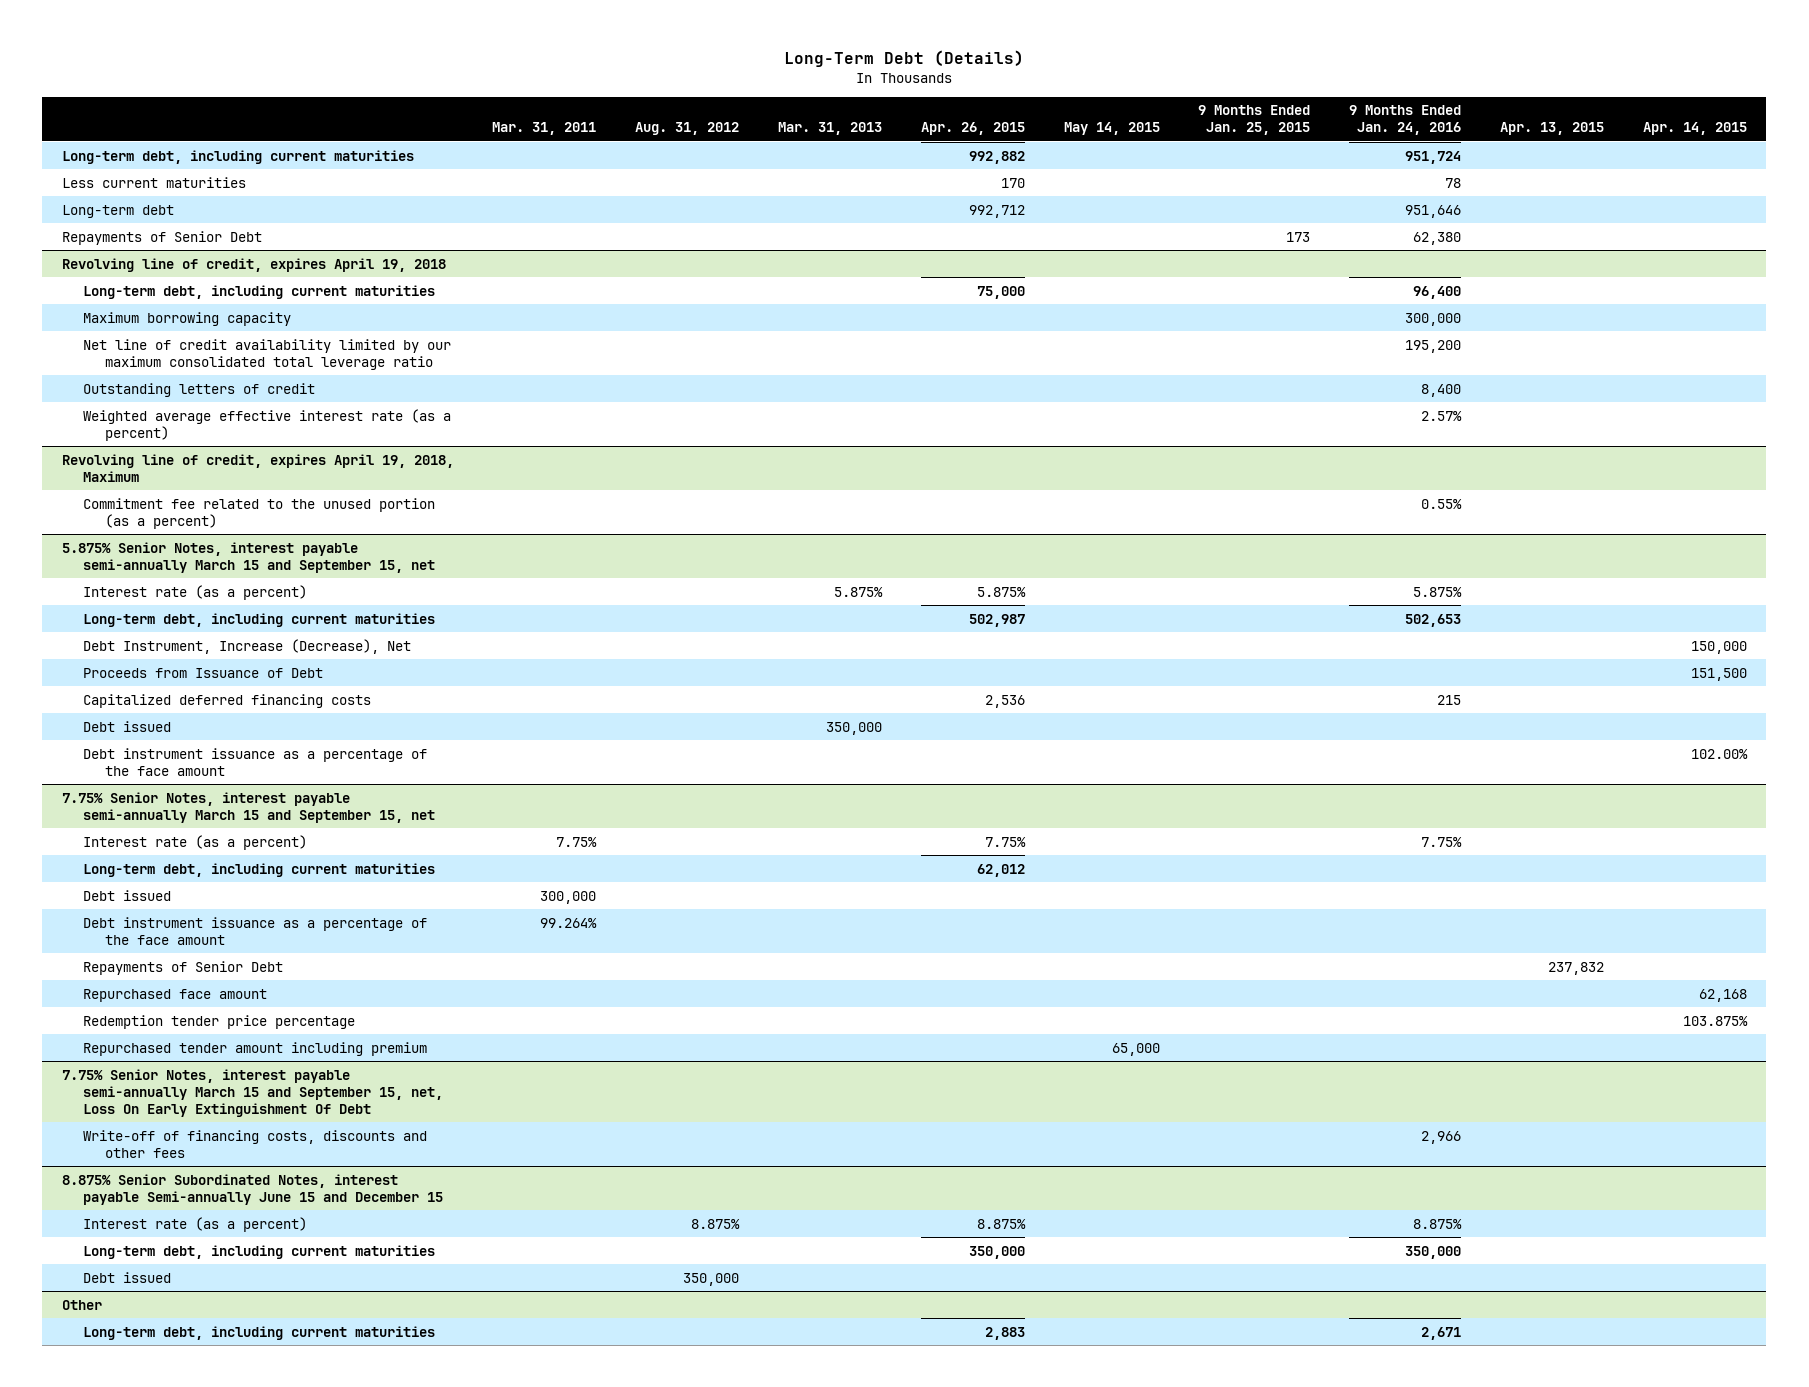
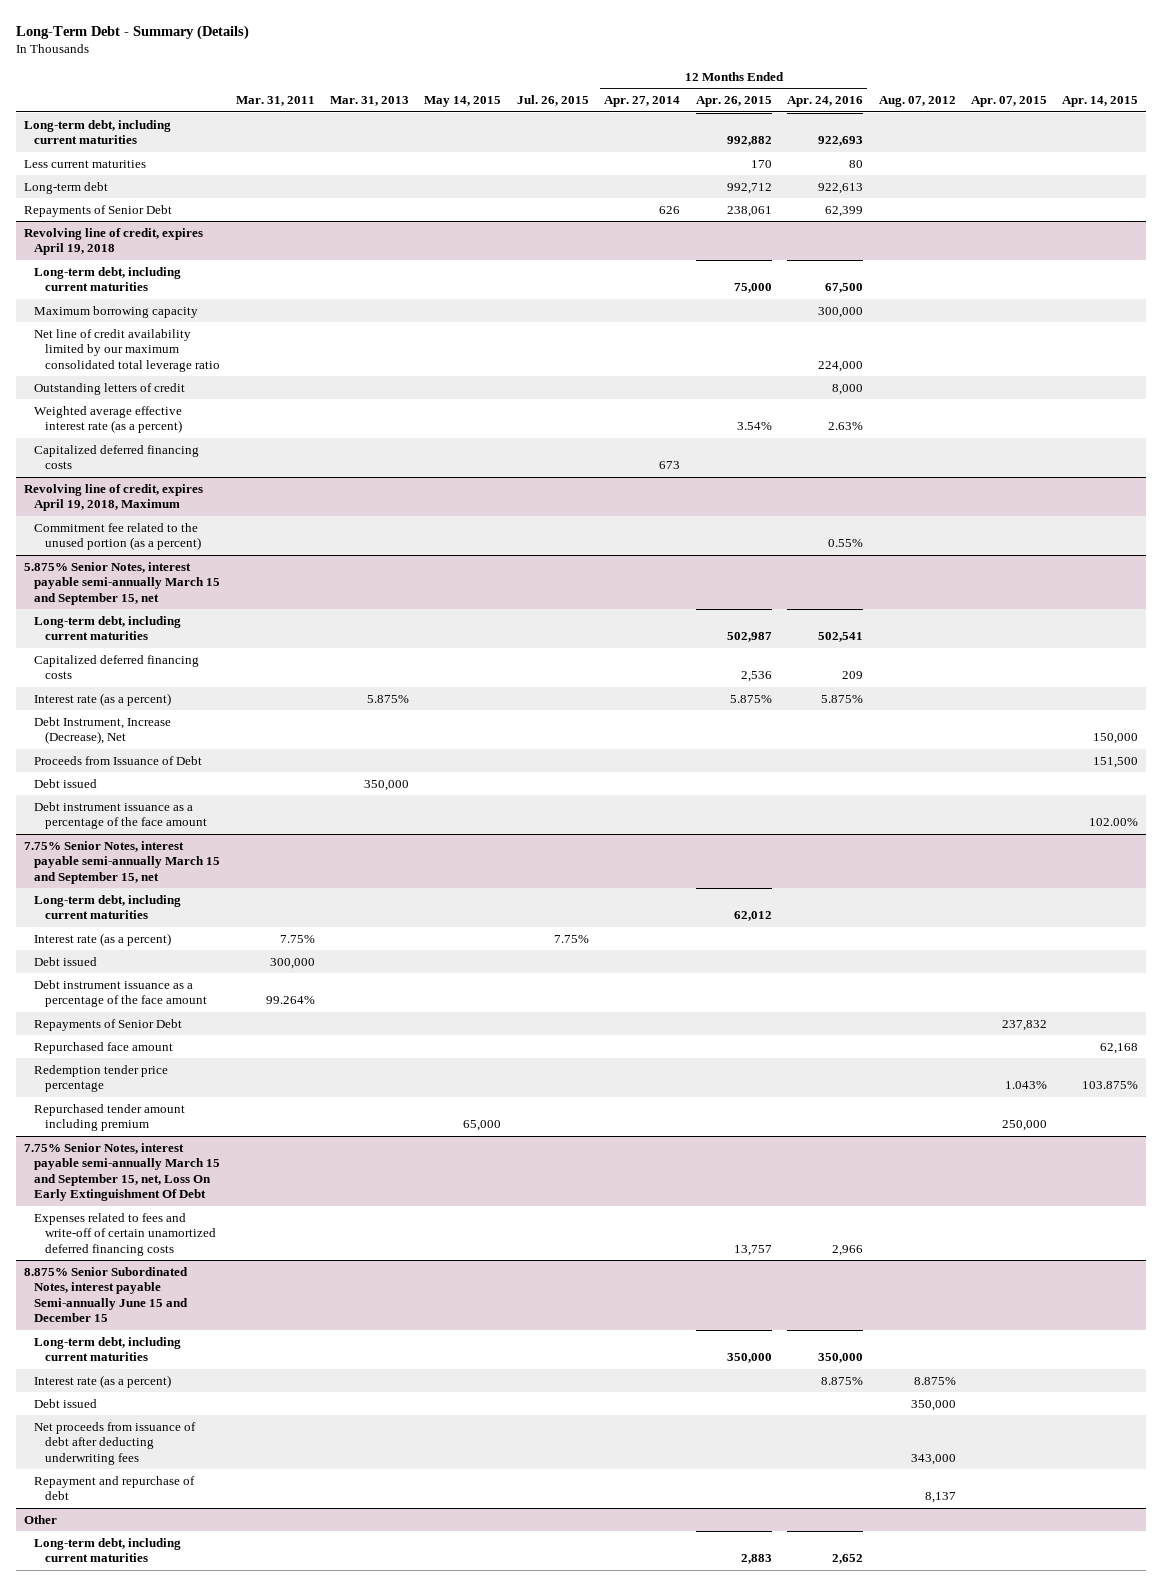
- Long-Term Debt (Details)
+ Long-Term Debt - Summary (Details)
- | Mar. 31, 2011 | Aug. 31, 2012 | Mar. 31, 2013 | Apr. 26, 2015 | May 14, 2015 | 9 Months Ended Jan. 25, 2015 | 9 Months Ended Jan. 24, 2016 | Apr. 13, 2015 | Apr. 14, 2015
+ | Mar. 31, 2011 | Mar. 31, 2013 | May 14, 2015 | Jul. 26, 2015 | 12 Months Ended Apr. 27, 2014 | 12 Months Ended Apr. 26, 2015 | 12 Months Ended Apr. 24, 2016 | Aug. 07, 2012 | Apr. 07, 2015 | Apr. 14, 2015
@ Revolving line of credit, expires April 19, 2018
+ Capitalized deferred financing costs | | | | | 673 | | | | |
@ 5.875% Senior Notes, interest payable semi-annually March 15 and September 15, net
moved up: Capitalized deferred financing costs | | | | | | 2,536 | 209 | | |
moved down: Interest rate (as a percent) | | 5.875% | | | | 5.875% | 5.875% | | |
@ 7.75% Senior Notes, interest payable semi-annually March 15 and September 15, net
moved down: Interest rate (as a percent) | 7.75% | | | 7.75% | | | | | |
@ 7.75% Senior Notes, interest payable semi-annually March 15 and September 15, net, Loss On Early Extinguishment Of Debt
- Write-off of financing costs, discounts and other fees | | | | | | | 2,966 | |
+ Expenses related to fees and write-off of certain unamortized deferred financing costs | | | | | | 13,757 | 2,966 | | |
@ 8.875% Senior Subordinated Notes, interest payable Semi-annually June 15 and December 15
moved down: Interest rate (as a percent) | | | | | | | 8.875% | 8.875% | |
+ Net proceeds from issuance of debt after deducting underwriting fees | | | | | | | | 343,000 | |
+ Repayment and repurchase of debt | | | | | | | | 8,137 | |

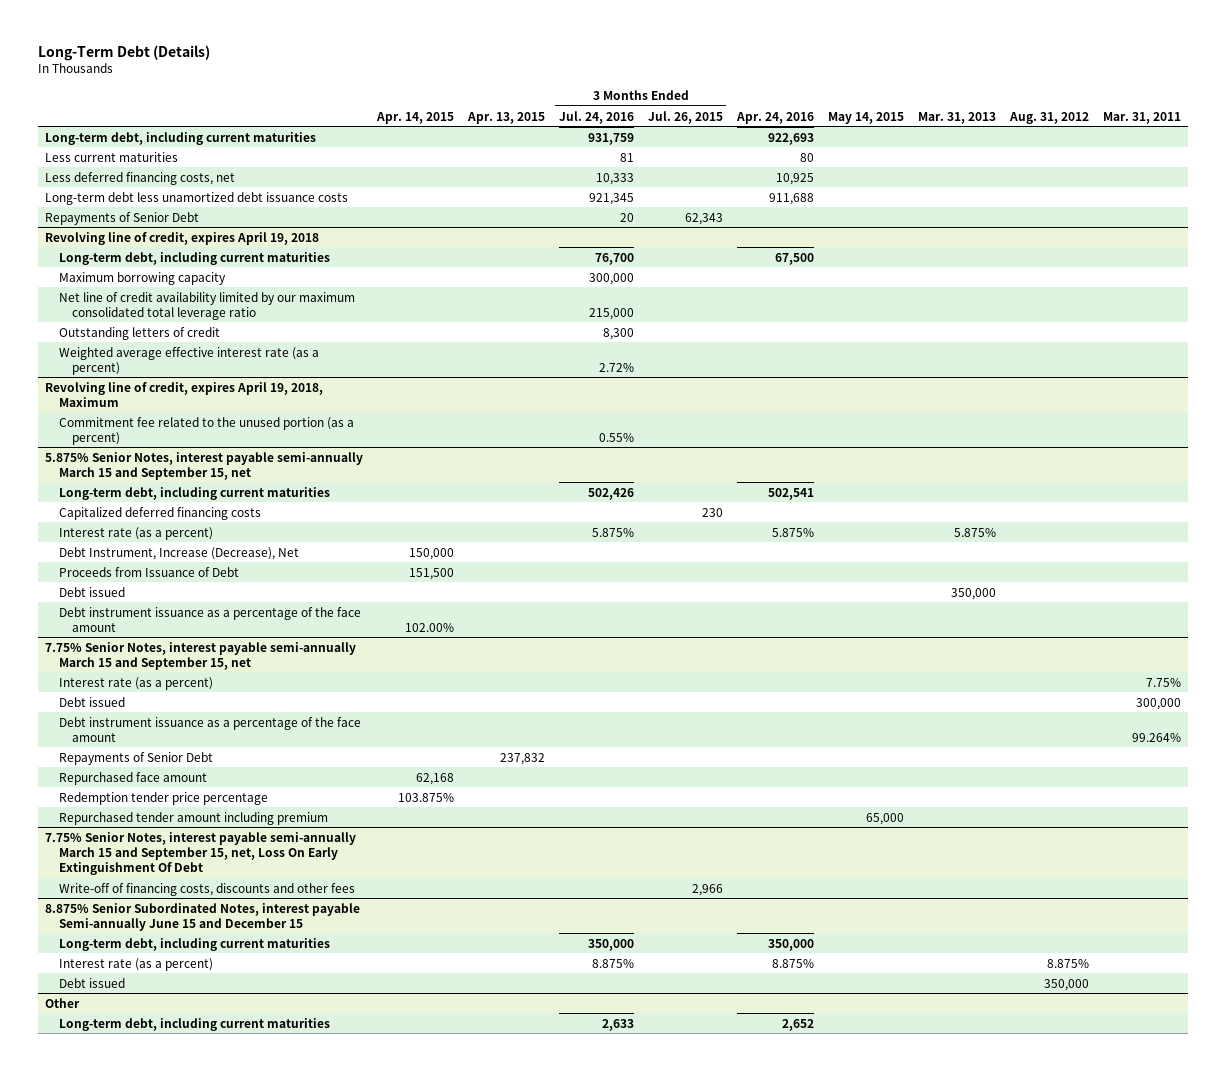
- Long-Term Debt - Summary (Details)
+ Long-Term Debt (Details)
- | Mar. 31, 2011 | Mar. 31, 2013 | May 14, 2015 | Jul. 26, 2015 | 12 Months Ended Apr. 27, 2014 | 12 Months Ended Apr. 26, 2015 | 12 Months Ended Apr. 24, 2016 | Aug. 07, 2012 | Apr. 07, 2015 | Apr. 14, 2015
+ | Apr. 14, 2015 | Apr. 13, 2015 | 3 Months Ended Jul. 24, 2016 | 3 Months Ended Jul. 26, 2015 | Apr. 24, 2016 | May 14, 2015 | Mar. 31, 2013 | Aug. 31, 2012 | Mar. 31, 2011
- Long-term debt | | | | | | 992,712 | 922,613 | | |
+ Less deferred financing costs, net | | | 10,333 | | 10,925 | | | |
+ Long-term debt less unamortized debt issuance costs | | | 921,345 | | 911,688 | | | |
@ Revolving line of credit, expires April 19, 2018
- Capitalized deferred financing costs | | | | | 673 | | | | |
@ 7.75% Senior Notes, interest payable semi-annually March 15 and September 15, net
- Long-term debt, including current maturities | | | | | | 62,012 | | | |
@ 7.75% Senior Notes, interest payable semi-annually March 15 and September 15, net, Loss On Early Extinguishment Of Debt
- Expenses related to fees and write-off of certain unamortized deferred financing costs | | | | | | 13,757 | 2,966 | | |
+ Write-off of financing costs, discounts and other fees | | | | 2,966 | | | | |
@ 8.875% Senior Subordinated Notes, interest payable Semi-annually June 15 and December 15
- Net proceeds from issuance of debt after deducting underwriting fees | | | | | | | | 343,000 | |
- Repayment and repurchase of debt | | | | | | | | 8,137 | |

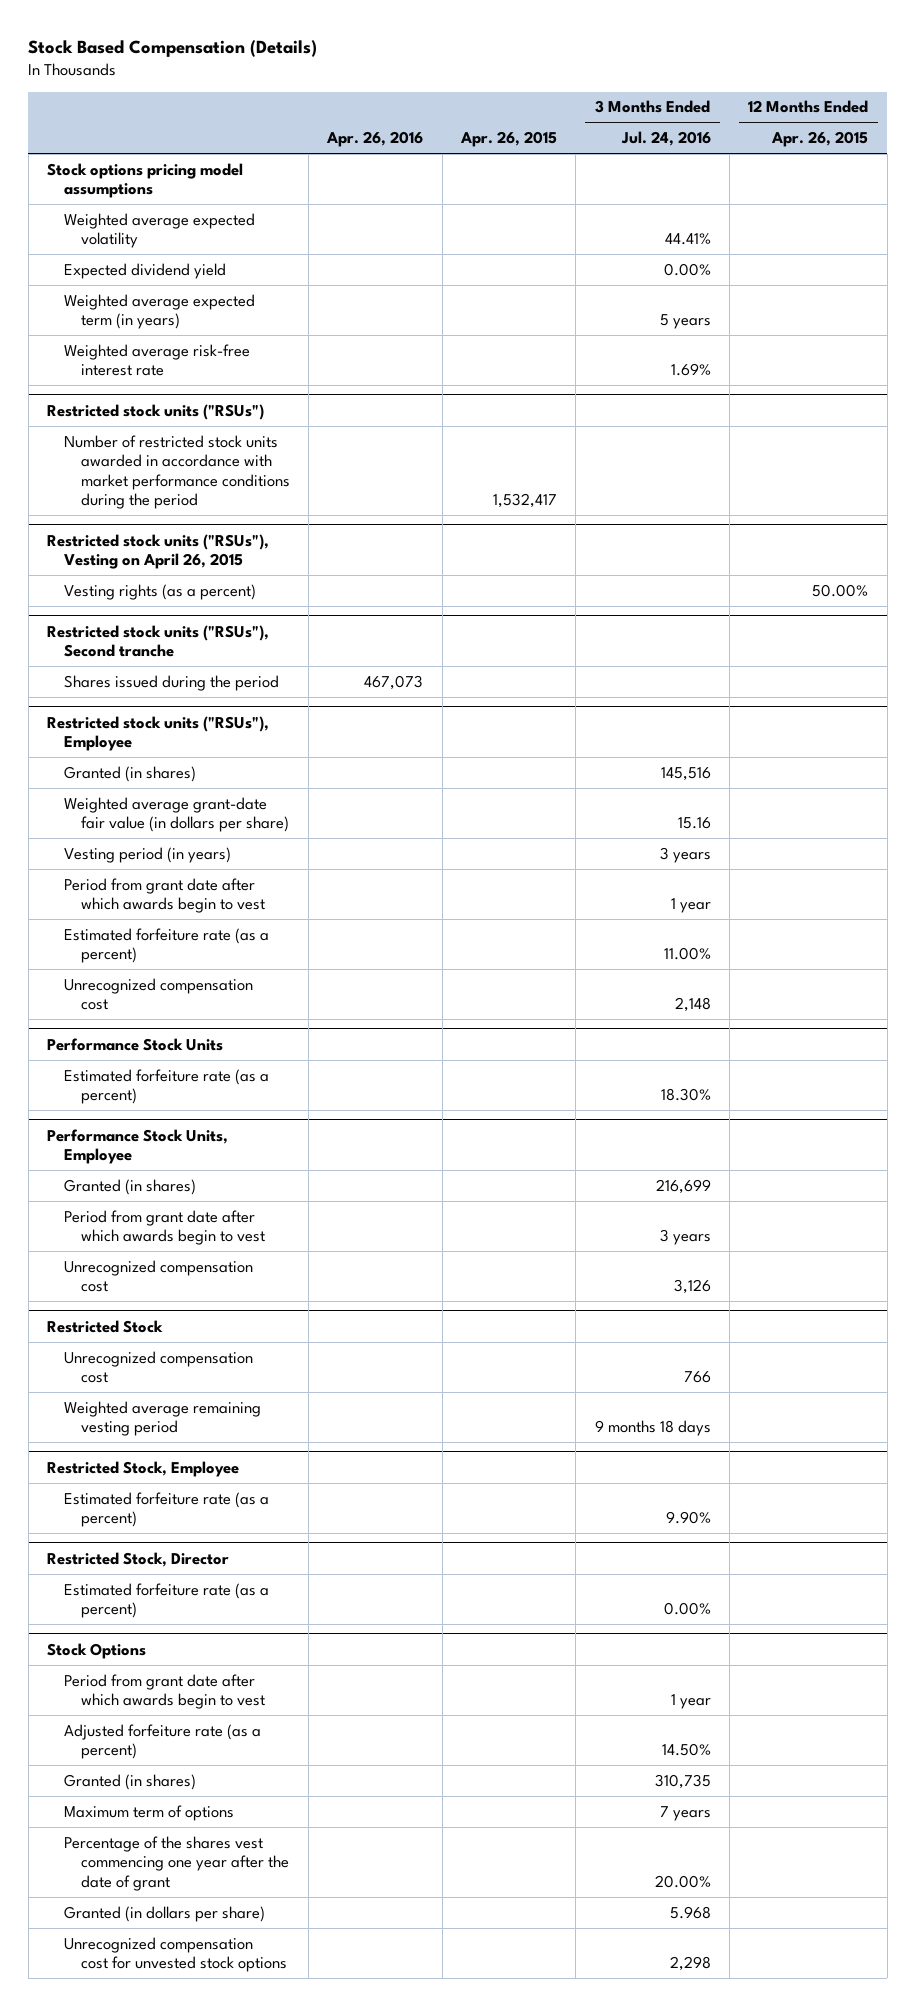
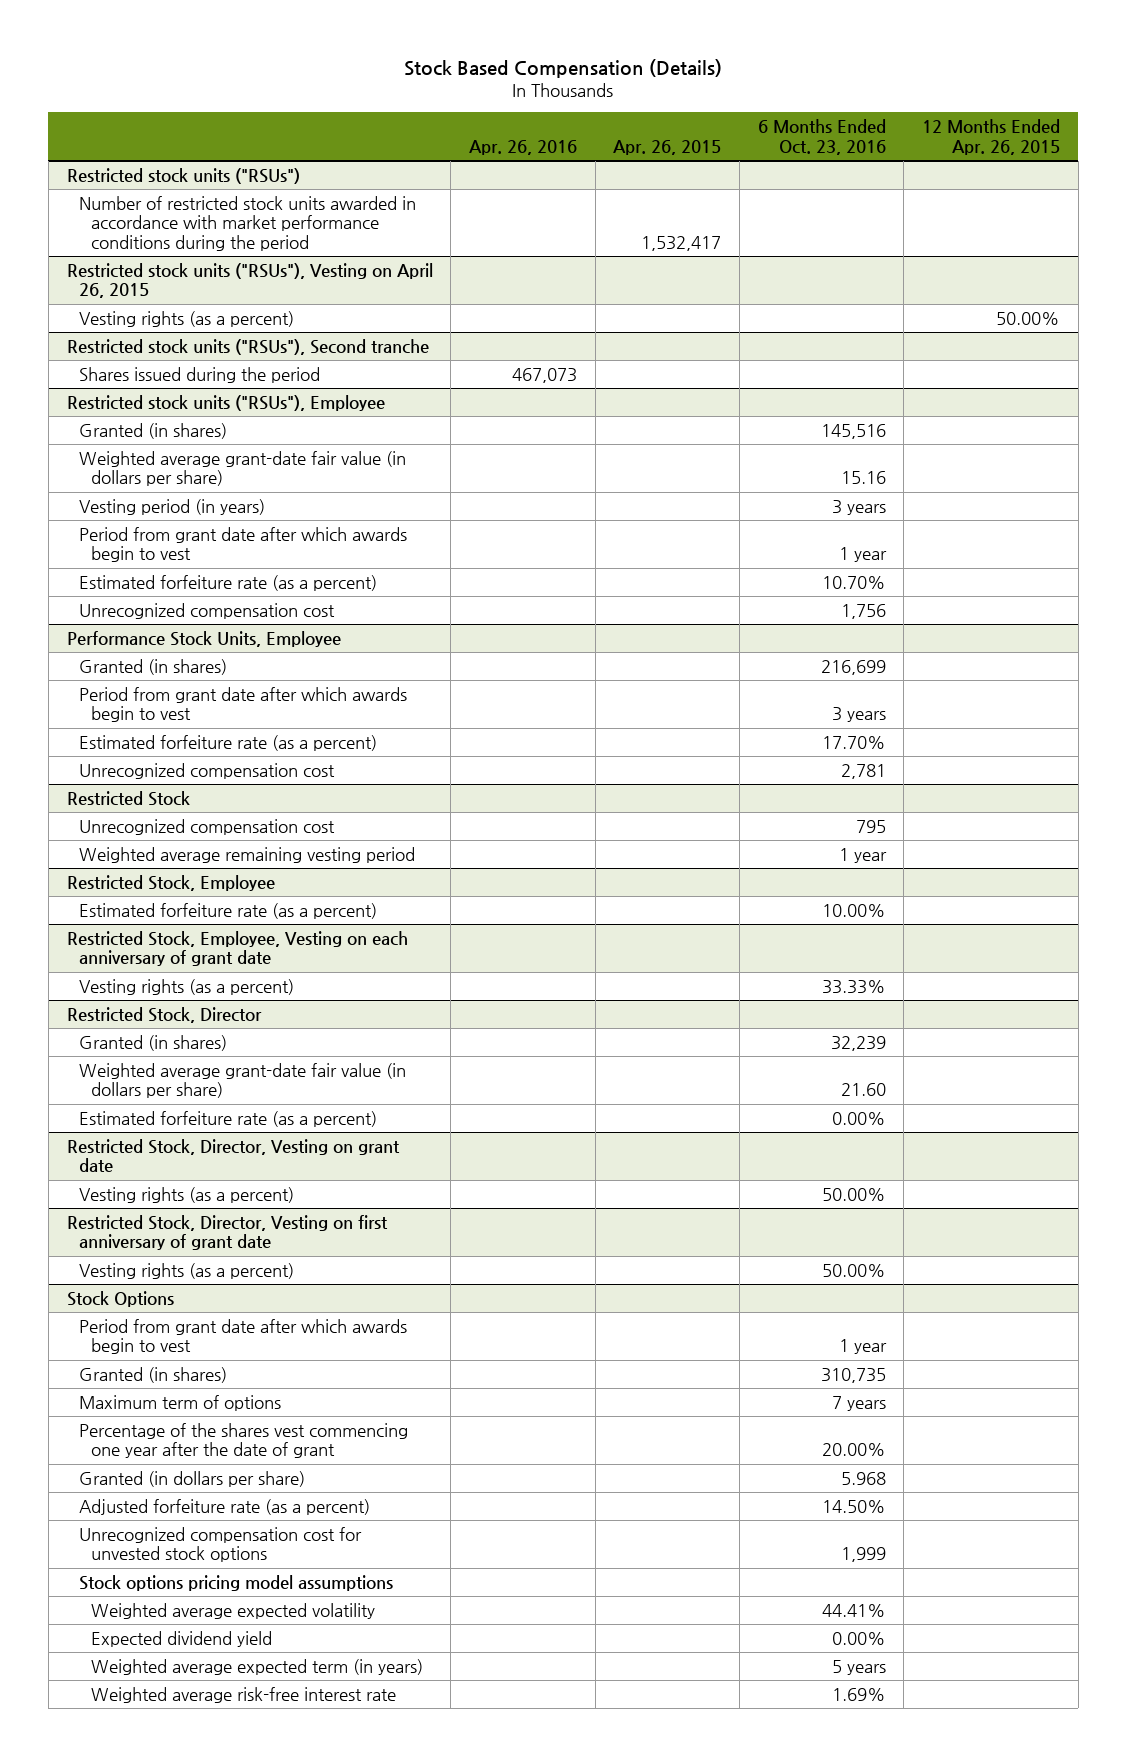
- | Apr. 26, 2016 | Apr. 26, 2015 | 3 Months Ended Jul. 24, 2016 | 12 Months Ended Apr. 26, 2015
+ | Apr. 26, 2016 | Apr. 26, 2015 | 6 Months Ended Oct. 23, 2016 | 12 Months Ended Apr. 26, 2015
- Stock options pricing model assumptions
- Weighted average expected volatility | | | 44.41% |
- Expected dividend yield | | | 0.00% |
- Weighted average expected term (in years) | | | 5 years |
- Weighted average risk-free interest rate | | | 1.69% |
- Performance Stock Units
- Estimated forfeiture rate (as a percent) | | | 18.30% |
@ Performance Stock Units, Employee
+ Estimated forfeiture rate (as a percent) | | | 17.70% |
+ Restricted Stock, Employee, Vesting on each anniversary of grant date
+ Vesting rights (as a percent) | | | 33.33% |
@ Restricted Stock, Director
+ Granted (in shares) | | | 32,239 |
+ Weighted average grant-date fair value (in dollars per share) | | | 21.60 |
+ Restricted Stock, Director, Vesting on grant date
+ Vesting rights (as a percent) | | | 50.00% |
+ Restricted Stock, Director, Vesting on first anniversary of grant date
+ Vesting rights (as a percent) | | | 50.00% |
@ Stock Options
moved down: Adjusted forfeiture rate (as a percent) | | | 14.50% |
+ Stock options pricing model assumptions
+ Weighted average expected volatility | | | 44.41% |
+ Expected dividend yield | | | 0.00% |
+ Weighted average expected term (in years) | | | 5 years |
+ Weighted average risk-free interest rate | | | 1.69% |

